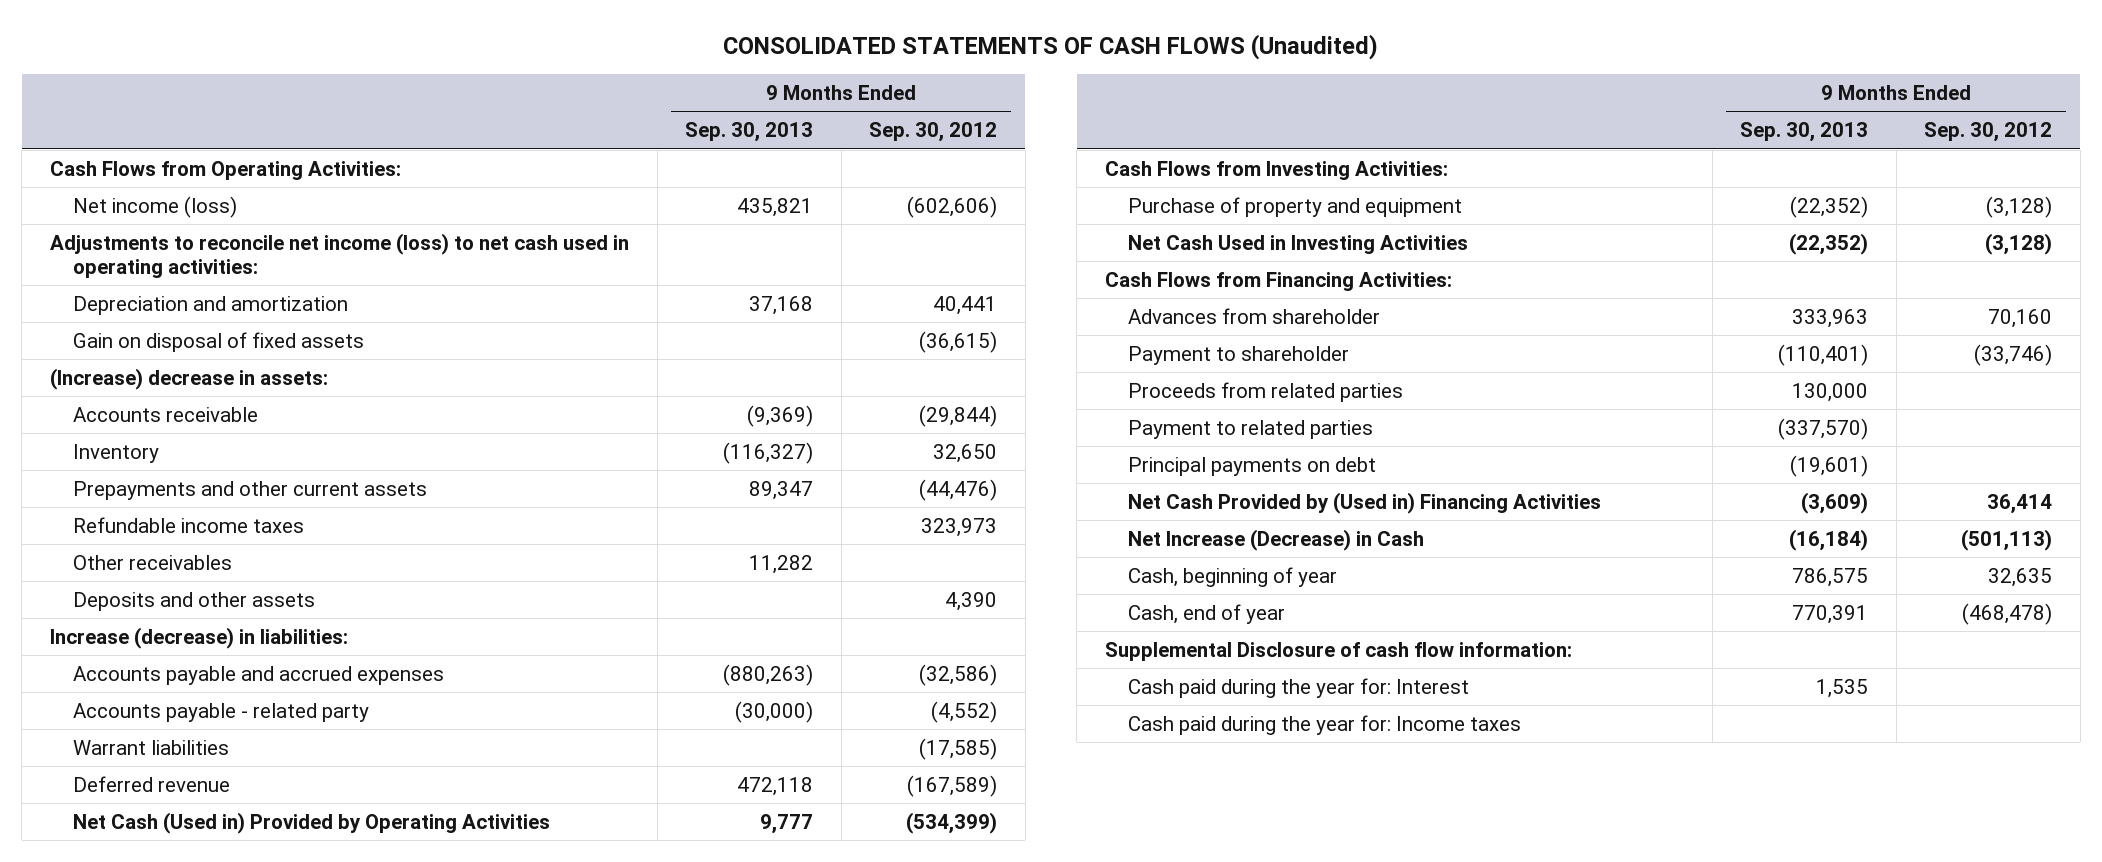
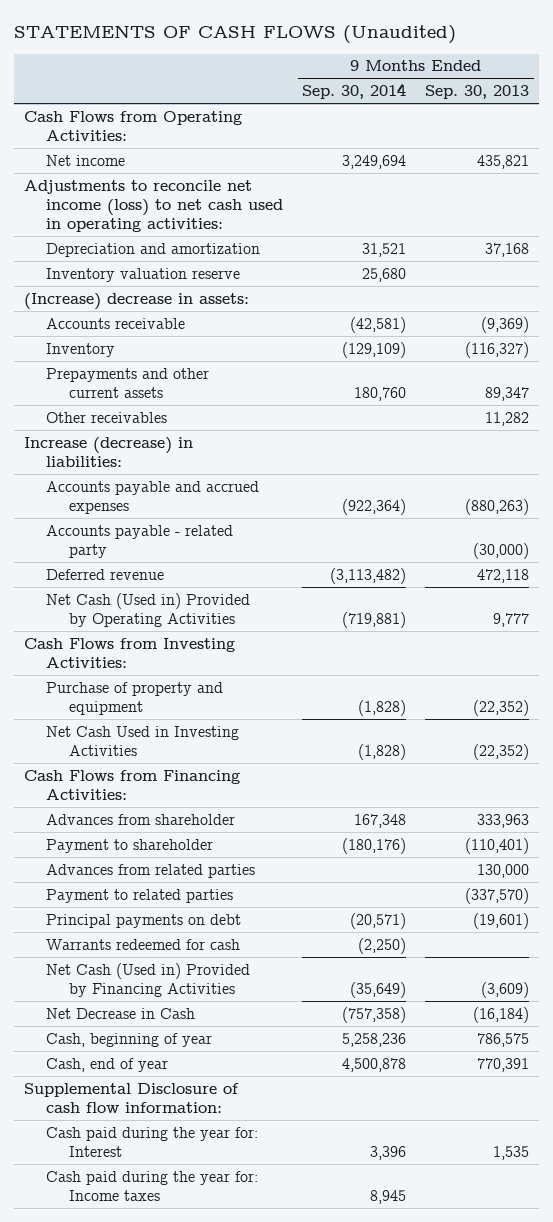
- CONSOLIDATED STATEMENTS OF CASH FLOWS (Unaudited)
+ STATEMENTS OF CASH FLOWS (Unaudited)
- | 9 Months Ended Sep. 30, 2013 | 9 Months Ended Sep. 30, 2012
+ | 9 Months Ended Sep. 30, 2014 | 9 Months Ended Sep. 30, 2013
- Net income (loss) | 435,821 | (602,606)
+ Net income | 3,249,694 | 435,821
- Gain on disposal of fixed assets | | (36,615)
+ Inventory valuation reserve | 25,680 |
- Refundable income taxes | | 323,973
- Deposits and other assets | | 4,390
- Warrant liabilities | | (17,585)
- Proceeds from related parties | 130,000 |
+ Advances from related parties | | 130,000
- Net Cash Provided by (Used in) Financing Activities | (3,609) | 36,414
- Net Increase (Decrease) in Cash | (16,184) | (501,113)
+ Warrants redeemed for cash | (2,250) |
+ Net Cash (Used in) Provided by Financing Activities | (35,649) | (3,609)
+ Net Decrease in Cash | (757,358) | (16,184)

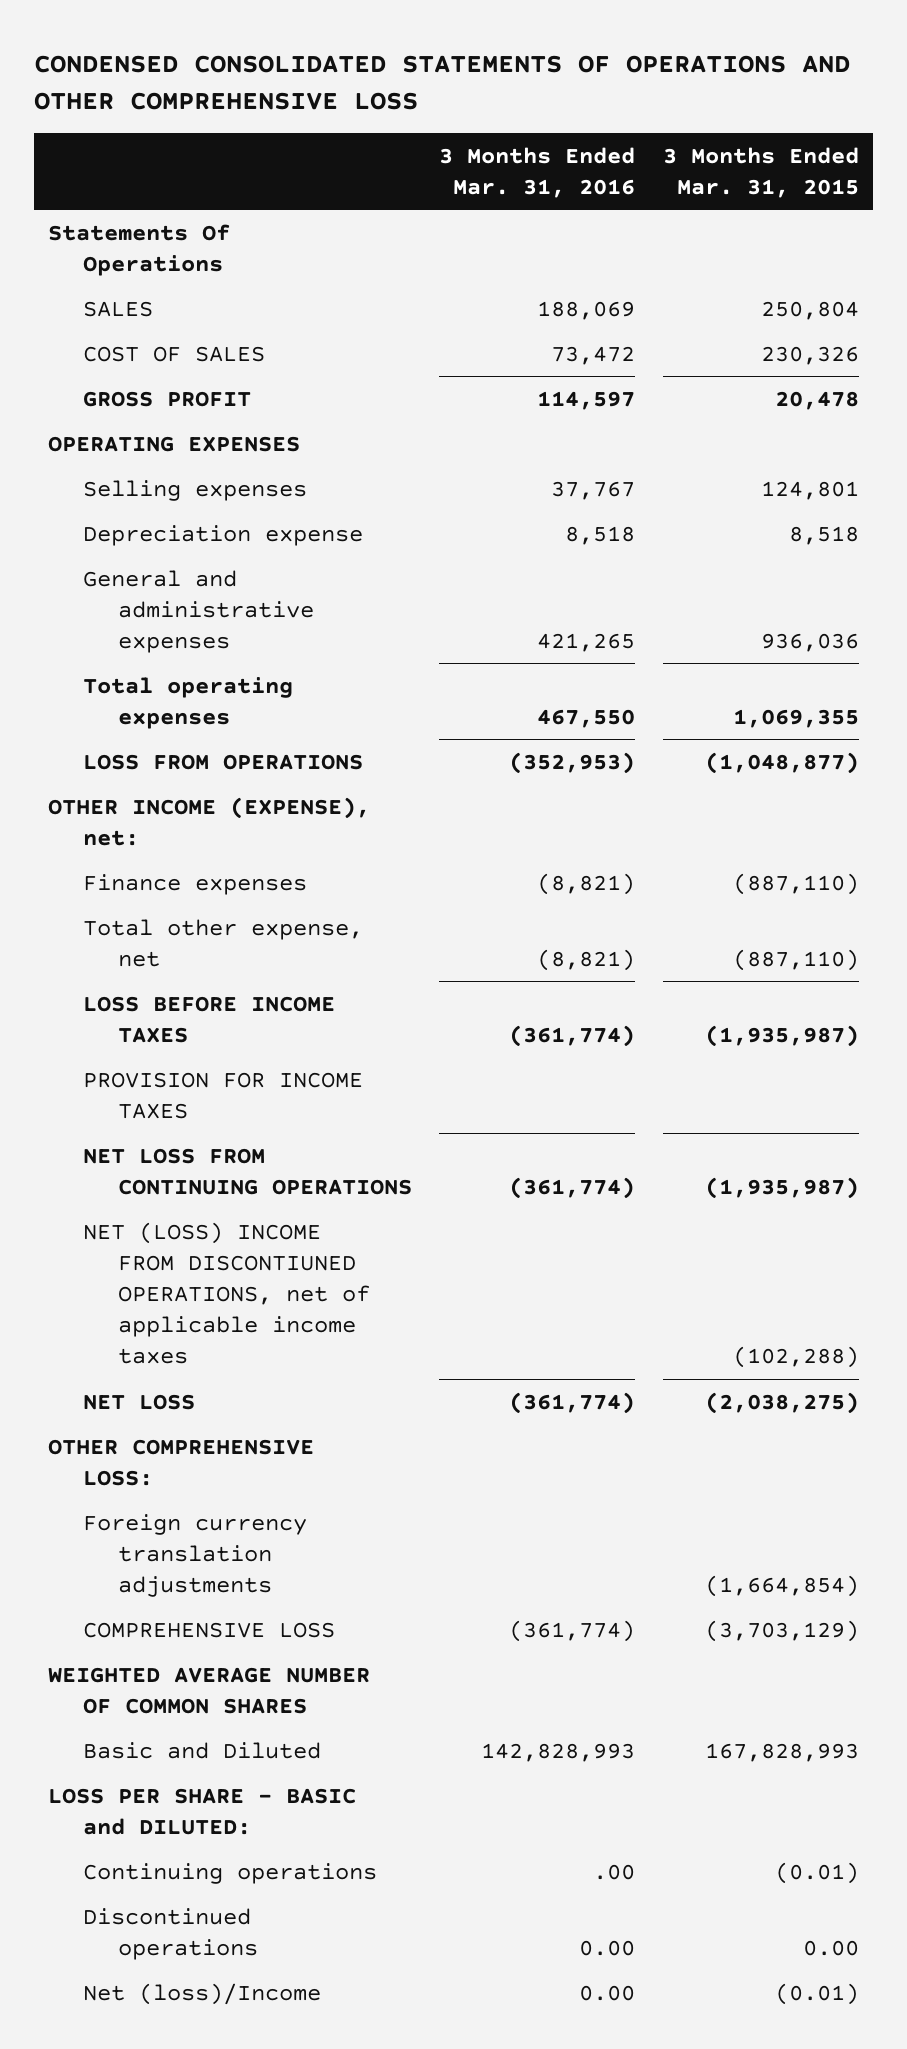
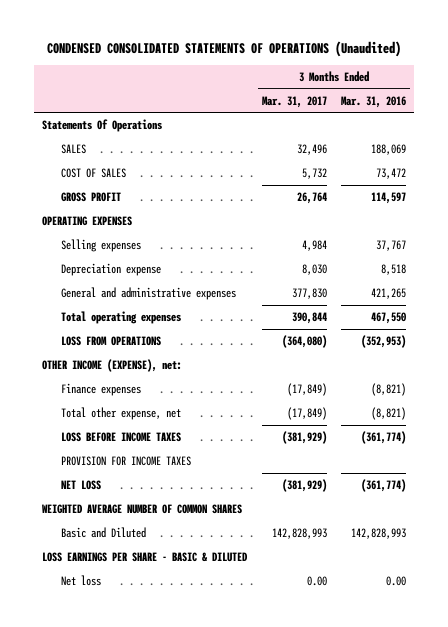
- CONDENSED CONSOLIDATED STATEMENTS OF OPERATIONS AND OTHER COMPREHENSIVE LOSS
+ CONDENSED CONSOLIDATED STATEMENTS OF OPERATIONS (Unaudited)
- | 3 Months Ended Mar. 31, 2016 | 3 Months Ended Mar. 31, 2015
+ | 3 Months Ended Mar. 31, 2017 | 3 Months Ended Mar. 31, 2016
- NET LOSS FROM CONTINUING OPERATIONS | (361,774) | (1,935,987)
- NET (LOSS) INCOME FROM DISCONTIUNED OPERATIONS, net of applicable income taxes | | (102,288)
- OTHER COMPREHENSIVE LOSS:
- Foreign currency translation adjustments | | (1,664,854)
- COMPREHENSIVE LOSS | (361,774) | (3,703,129)
- LOSS PER SHARE - BASIC and DILUTED:
- Continuing operations | .00 | (0.01)
- Discontinued operations | 0.00 | 0.00
- Net (loss)/Income | 0.00 | (0.01)
+ LOSS EARNINGS PER SHARE - BASIC & DILUTED
+ Net loss | 0.00 | 0.00

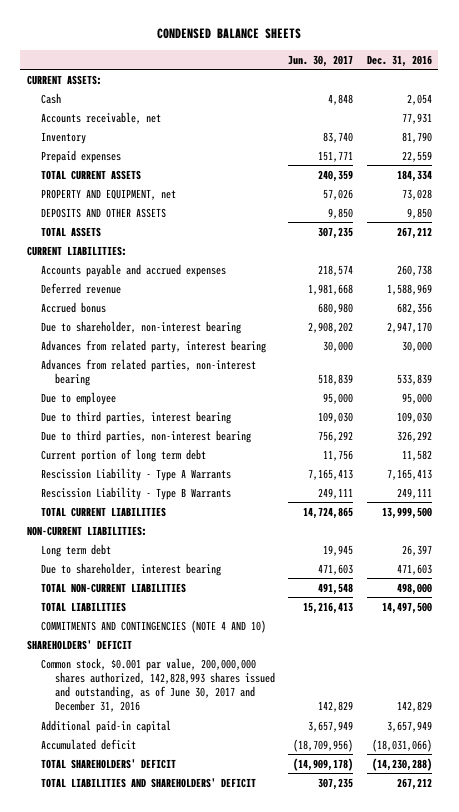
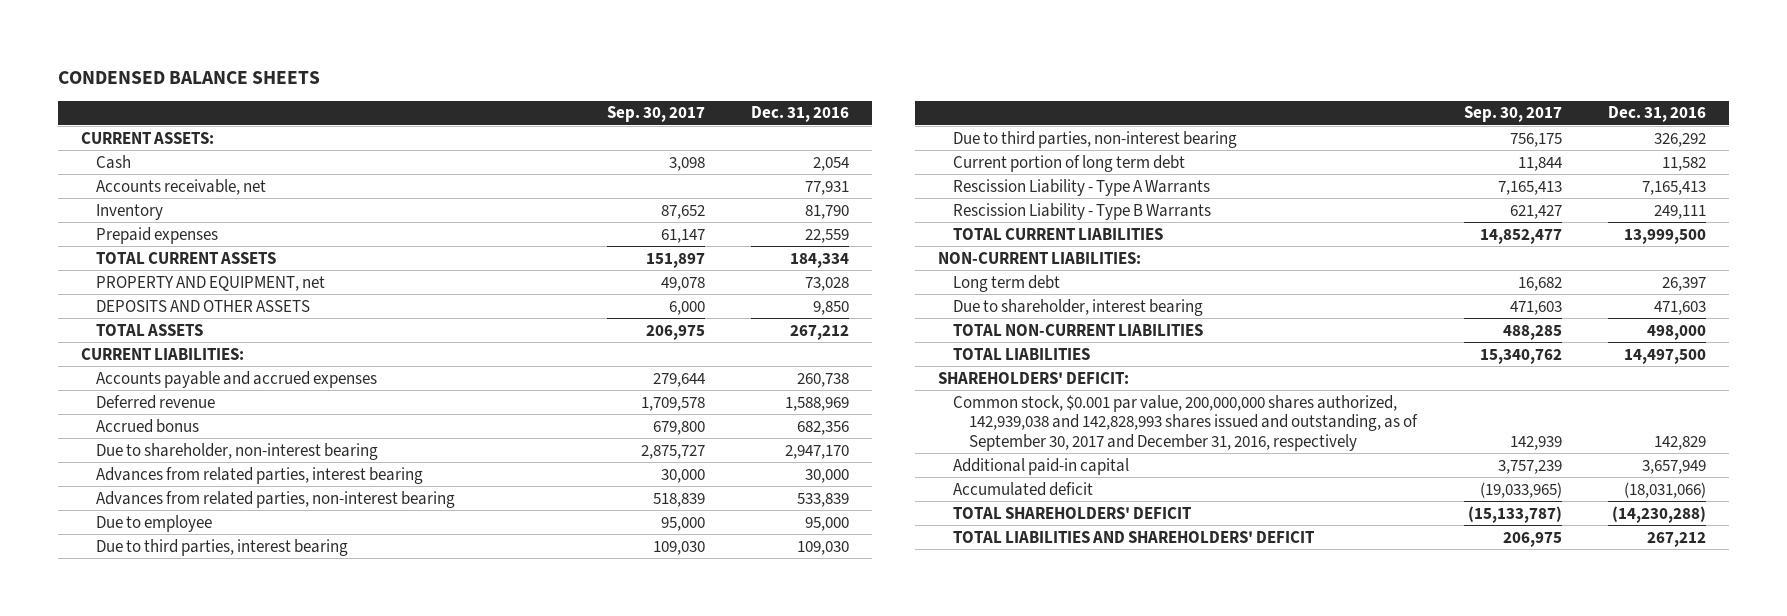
- | Jun. 30, 2017 | Dec. 31, 2016
+ | Sep. 30, 2017 | Dec. 31, 2016
- Advances from related party, interest bearing | 30,000 | 30,000
+ Advances from related parties, interest bearing | 30,000 | 30,000
- COMMITMENTS AND CONTINGENCIES (NOTE 4 AND 10)
- SHAREHOLDERS' DEFICIT
- Common stock, $0.001 par value, 200,000,000 shares authorized, 142,828,993 shares issued and outstanding, as of June 30, 2017 and December 31, 2016 | 142,829 | 142,829
+ SHAREHOLDERS' DEFICIT:
+ Common stock, $0.001 par value, 200,000,000 shares authorized, 142,939,038 and 142,828,993 shares issued and outstanding, as of September 30, 2017 and December 31, 2016, respectively | 142,939 | 142,829

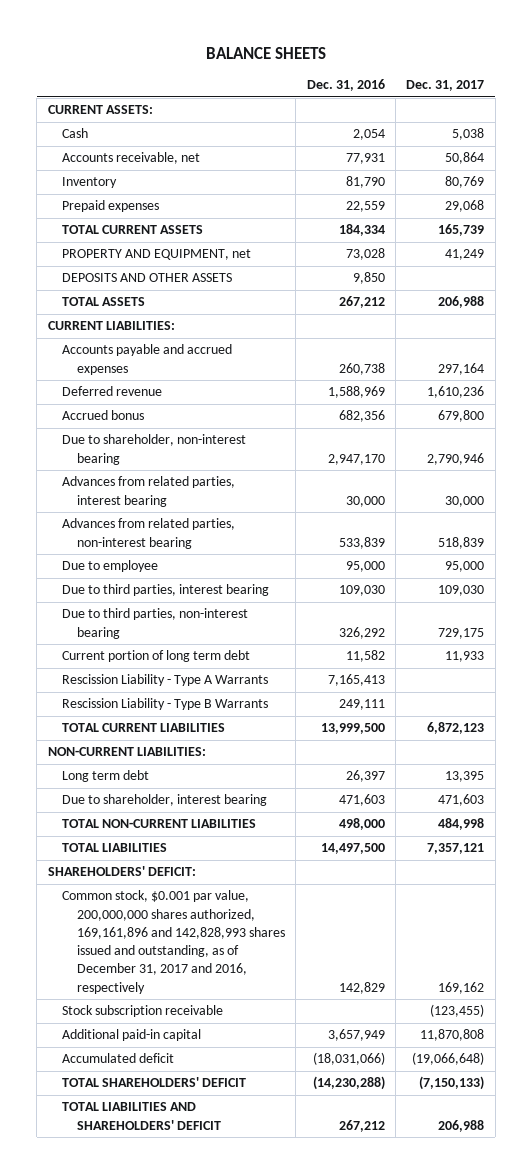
- CONDENSED BALANCE SHEETS
+ BALANCE SHEETS
- | Sep. 30, 2017 | Dec. 31, 2016
+ | Dec. 31, 2016 | Dec. 31, 2017
- Common stock, $0.001 par value, 200,000,000 shares authorized, 142,939,038 and 142,828,993 shares issued and outstanding, as of September 30, 2017 and December 31, 2016, respectively | 142,939 | 142,829
+ Common stock, $0.001 par value, 200,000,000 shares authorized, 169,161,896 and 142,828,993 shares issued and outstanding, as of December 31, 2017 and 2016, respectively | 142,829 | 169,162
+ Stock subscription receivable | | (123,455)

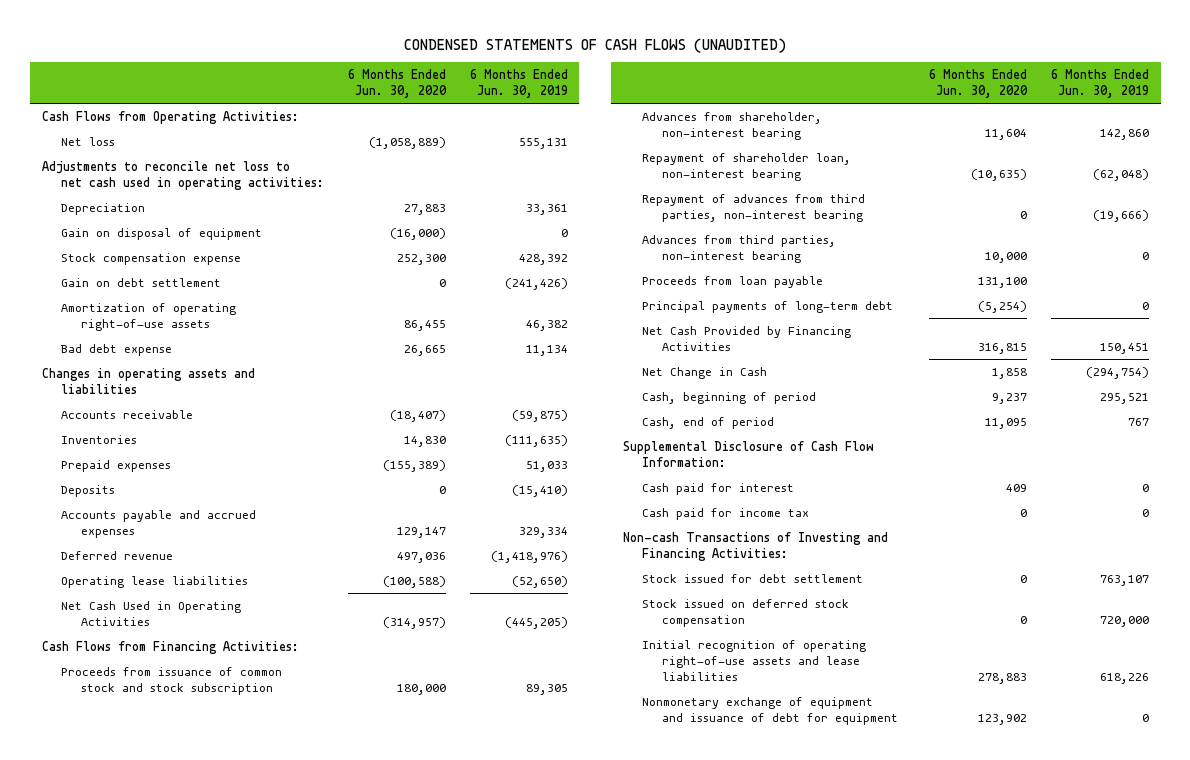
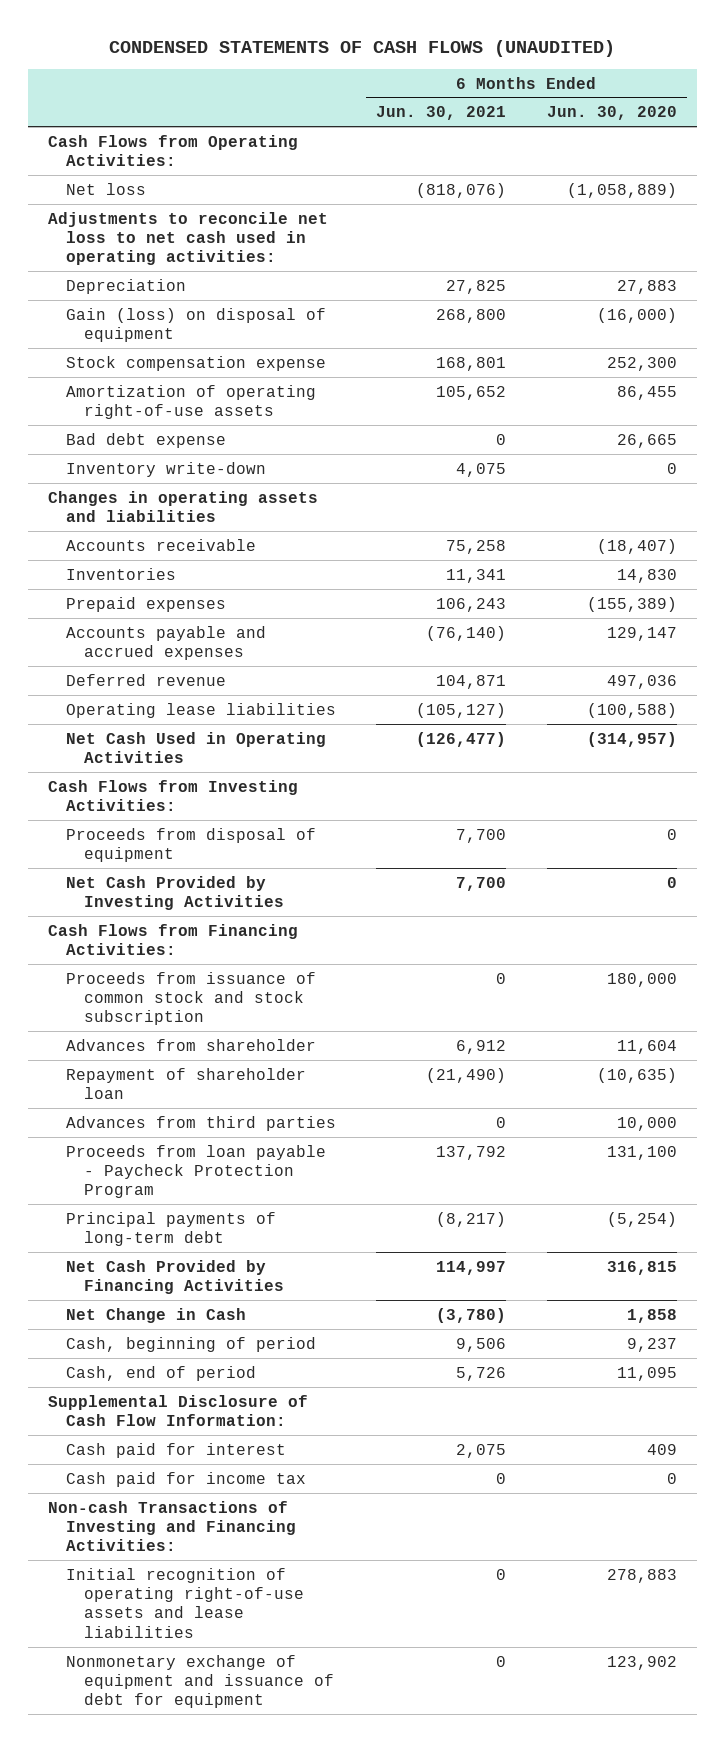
- | 6 Months Ended Jun. 30, 2020 | 6 Months Ended Jun. 30, 2019
+ | 6 Months Ended Jun. 30, 2021 | 6 Months Ended Jun. 30, 2020
- Gain on disposal of equipment | (16,000) | 0
+ Gain (loss) on disposal of equipment | 268,800 | (16,000)
- Gain on debt settlement | 0 | (241,426)
+ Inventory write-down | 4,075 | 0
- Deposits | 0 | (15,410)
+ Cash Flows from Investing Activities:
+ Proceeds from disposal of equipment | 7,700 | 0
+ Net Cash Provided by Investing Activities | 7,700 | 0
- Advances from shareholder, non-interest bearing | 11,604 | 142,860
- Repayment of shareholder loan, non-interest bearing | (10,635) | (62,048)
- Repayment of advances from third parties, non-interest bearing | 0 | (19,666)
- Advances from third parties, non-interest bearing | 10,000 | 0
- Proceeds from loan payable | 131,100 |
+ Advances from shareholder | 6,912 | 11,604
+ Repayment of shareholder loan | (21,490) | (10,635)
+ Advances from third parties | 0 | 10,000
+ Proceeds from loan payable - Paycheck Protection Program | 137,792 | 131,100
- Stock issued for debt settlement | 0 | 763,107
- Stock issued on deferred stock compensation | 0 | 720,000

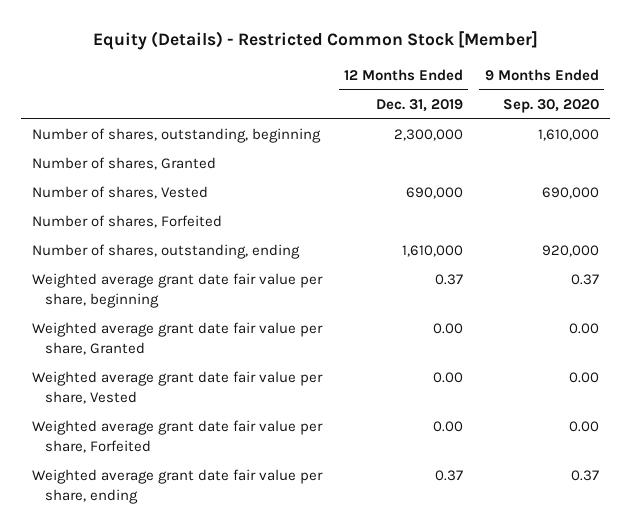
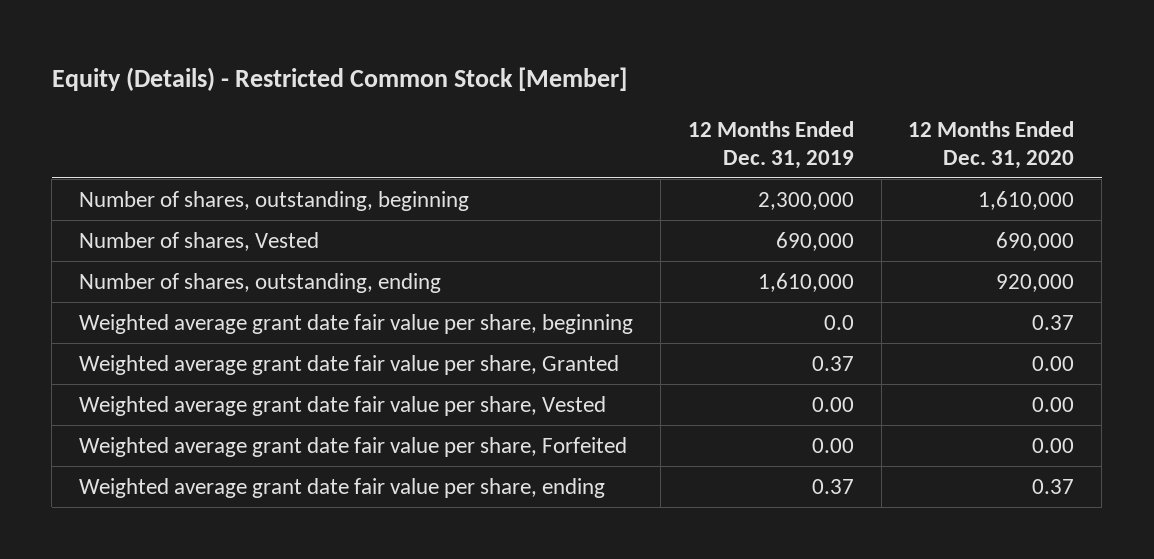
- | 12 Months Ended Dec. 31, 2019 | 9 Months Ended Sep. 30, 2020
+ | 12 Months Ended Dec. 31, 2019 | 12 Months Ended Dec. 31, 2020
- Number of shares, Granted
- Number of shares, Forfeited
- Weighted average grant date fair value per share, beginning | 0.37 | 0.37
- Weighted average grant date fair value per share, Granted | 0.00 | 0.00
+ Weighted average grant date fair value per share, beginning | 0.0 | 0.37
+ Weighted average grant date fair value per share, Granted | 0.37 | 0.00

